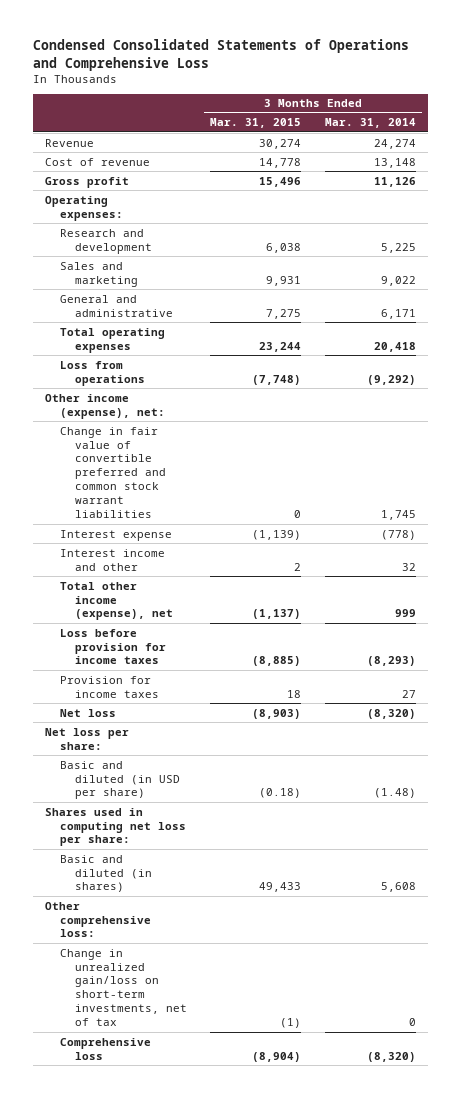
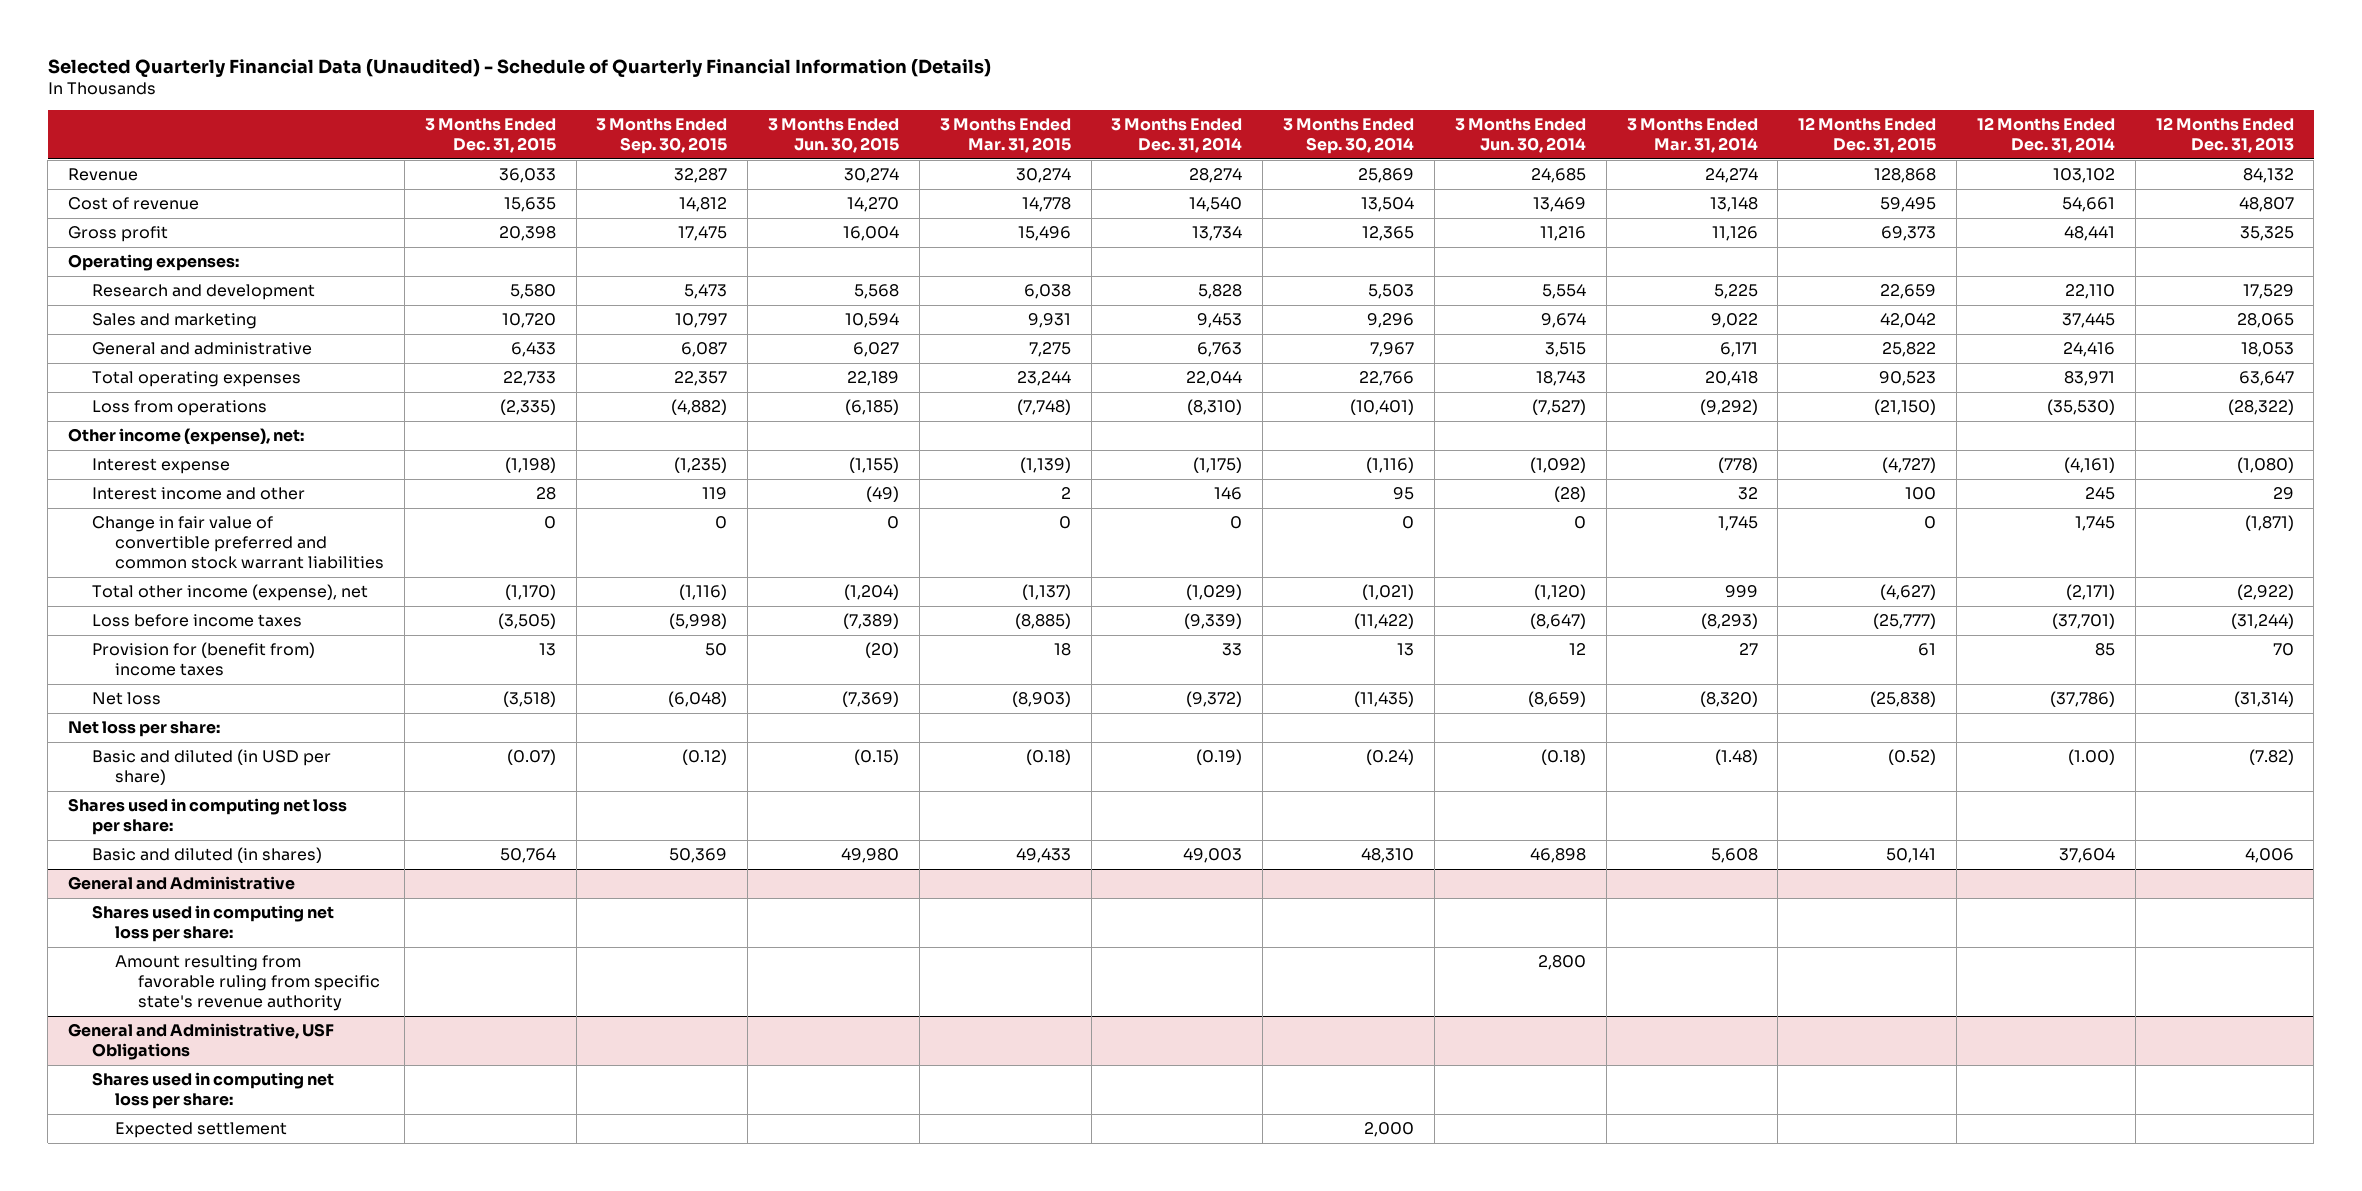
- Condensed Consolidated Statements of Operations and Comprehensive Loss
+ Selected Quarterly Financial Data (Unaudited) - Schedule of Quarterly Financial Information (Details)
- | 3 Months Ended Mar. 31, 2015 | 3 Months Ended Mar. 31, 2014
+ | 3 Months Ended Dec. 31, 2015 | 3 Months Ended Sep. 30, 2015 | 3 Months Ended Jun. 30, 2015 | 3 Months Ended Mar. 31, 2015 | 3 Months Ended Dec. 31, 2014 | 3 Months Ended Sep. 30, 2014 | 3 Months Ended Jun. 30, 2014 | 3 Months Ended Mar. 31, 2014 | 12 Months Ended Dec. 31, 2015 | 12 Months Ended Dec. 31, 2014 | 12 Months Ended Dec. 31, 2013
moved down: Change in fair value of convertible preferred and common stock warrant liabilities | 0 | 0 | 0 | 0 | 0 | 0 | 0 | 1,745 | 0 | 1,745 | (1,871)
- Loss before provision for income taxes | (8,885) | (8,293)
- Provision for income taxes | 18 | 27
+ Loss before income taxes | (3,505) | (5,998) | (7,389) | (8,885) | (9,339) | (11,422) | (8,647) | (8,293) | (25,777) | (37,701) | (31,244)
+ Provision for (benefit from) income taxes | 13 | 50 | (20) | 18 | 33 | 13 | 12 | 27 | 61 | 85 | 70
- Other comprehensive loss:
- Change in unrealized gain/loss on short-term investments, net of tax | (1) | 0
- Comprehensive loss | (8,904) | (8,320)
+ General and Administrative
+ Shares used in computing net loss per share:
+ Amount resulting from favorable ruling from specific state's revenue authority | | | | | | | 2,800 | | | |
+ General and Administrative, USF Obligations
+ Shares used in computing net loss per share:
+ Expected settlement | | | | | | 2,000 | | | | |

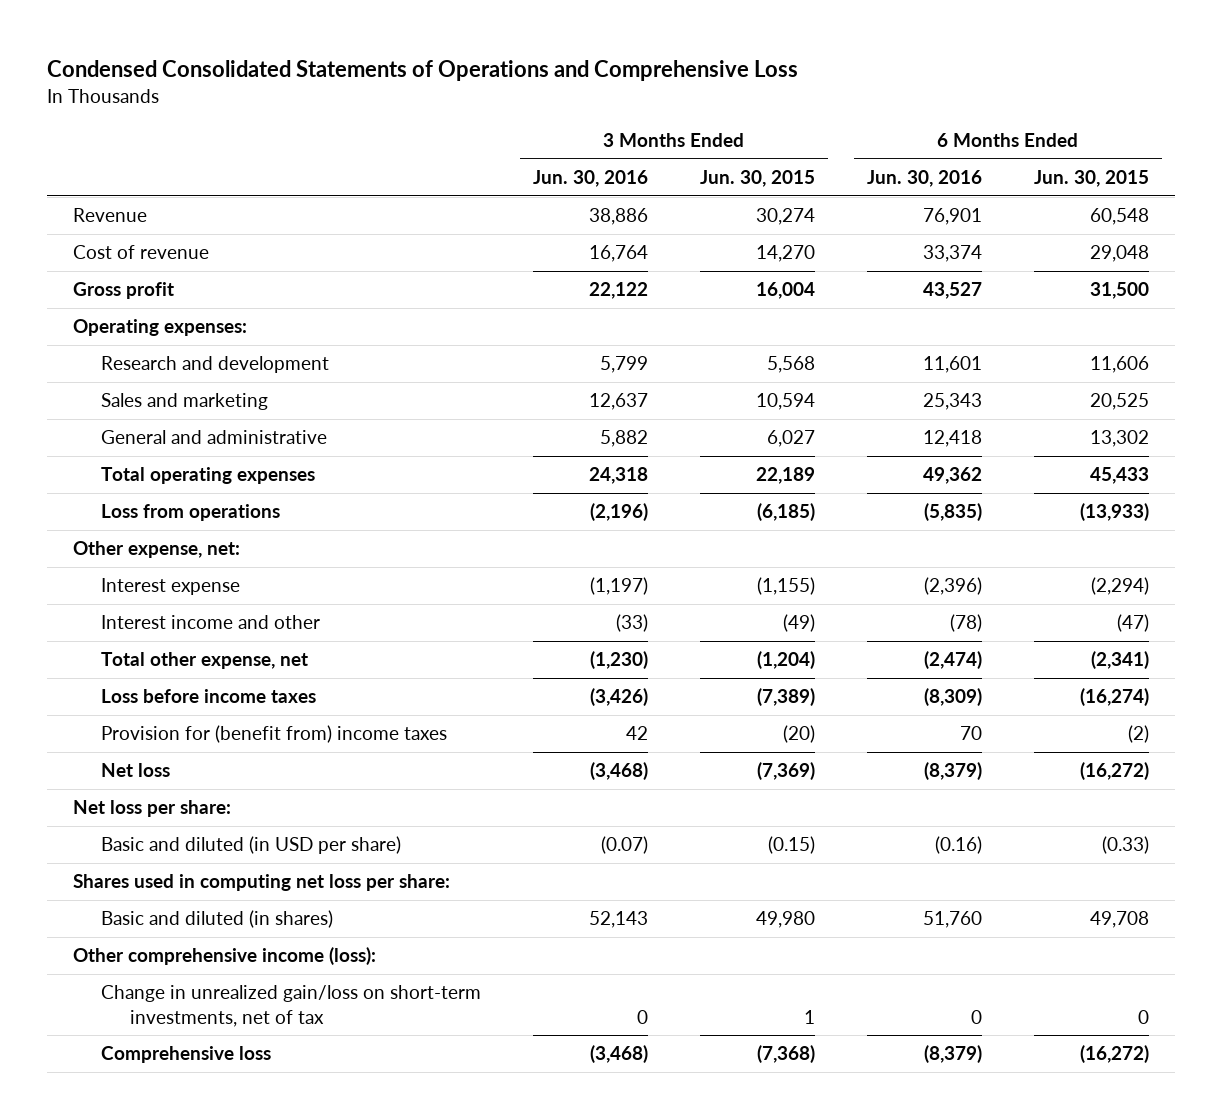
- Selected Quarterly Financial Data (Unaudited) - Schedule of Quarterly Financial Information (Details)
+ Condensed Consolidated Statements of Operations and Comprehensive Loss
- | 3 Months Ended Dec. 31, 2015 | 3 Months Ended Sep. 30, 2015 | 3 Months Ended Jun. 30, 2015 | 3 Months Ended Mar. 31, 2015 | 3 Months Ended Dec. 31, 2014 | 3 Months Ended Sep. 30, 2014 | 3 Months Ended Jun. 30, 2014 | 3 Months Ended Mar. 31, 2014 | 12 Months Ended Dec. 31, 2015 | 12 Months Ended Dec. 31, 2014 | 12 Months Ended Dec. 31, 2013
+ | 3 Months Ended Jun. 30, 2016 | 3 Months Ended Jun. 30, 2015 | 6 Months Ended Jun. 30, 2016 | 6 Months Ended Jun. 30, 2015
- Other income (expense), net:
+ Other expense, net:
- Change in fair value of convertible preferred and common stock warrant liabilities | 0 | 0 | 0 | 0 | 0 | 0 | 0 | 1,745 | 0 | 1,745 | (1,871)
- Total other income (expense), net | (1,170) | (1,116) | (1,204) | (1,137) | (1,029) | (1,021) | (1,120) | 999 | (4,627) | (2,171) | (2,922)
+ Total other expense, net | (1,230) | (1,204) | (2,474) | (2,341)
- General and Administrative
- Shares used in computing net loss per share:
- Amount resulting from favorable ruling from specific state's revenue authority | | | | | | | 2,800 | | | |
- General and Administrative, USF Obligations
- Shares used in computing net loss per share:
- Expected settlement | | | | | | 2,000 | | | | |
+ Other comprehensive income (loss):
+ Change in unrealized gain/loss on short-term investments, net of tax | 0 | 1 | 0 | 0
+ Comprehensive loss | (3,468) | (7,368) | (8,379) | (16,272)

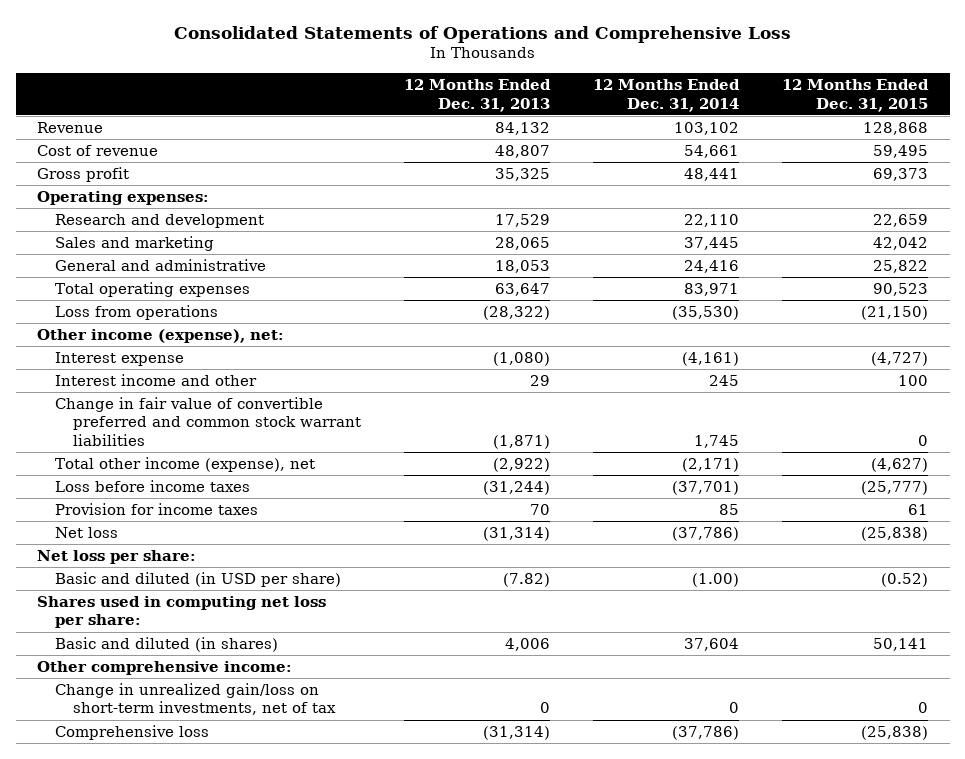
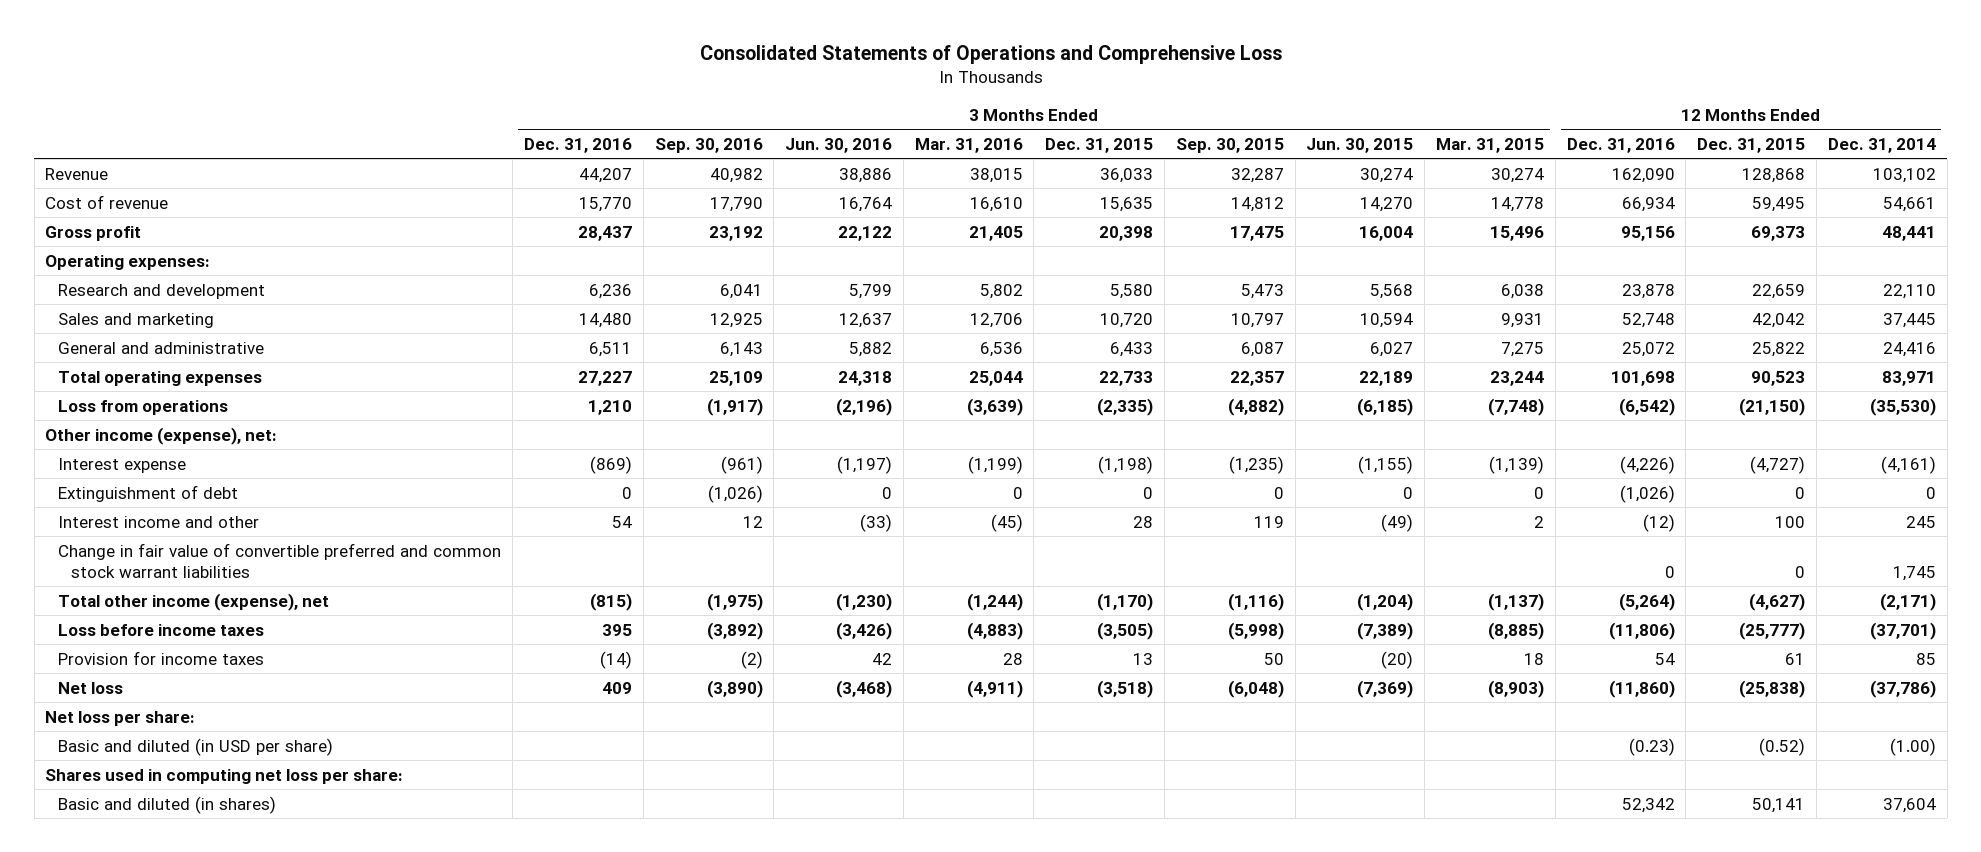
- | 12 Months Ended Dec. 31, 2013 | 12 Months Ended Dec. 31, 2014 | 12 Months Ended Dec. 31, 2015
+ | 3 Months Ended Dec. 31, 2016 | 3 Months Ended Sep. 30, 2016 | 3 Months Ended Jun. 30, 2016 | 3 Months Ended Mar. 31, 2016 | 3 Months Ended Dec. 31, 2015 | 3 Months Ended Sep. 30, 2015 | 3 Months Ended Jun. 30, 2015 | 3 Months Ended Mar. 31, 2015 | 12 Months Ended Dec. 31, 2016 | 12 Months Ended Dec. 31, 2015 | 12 Months Ended Dec. 31, 2014
+ Extinguishment of debt | 0 | (1,026) | 0 | 0 | 0 | 0 | 0 | 0 | (1,026) | 0 | 0
- Other comprehensive income:
- Change in unrealized gain/loss on short-term investments, net of tax | 0 | 0 | 0
- Comprehensive loss | (31,314) | (37,786) | (25,838)

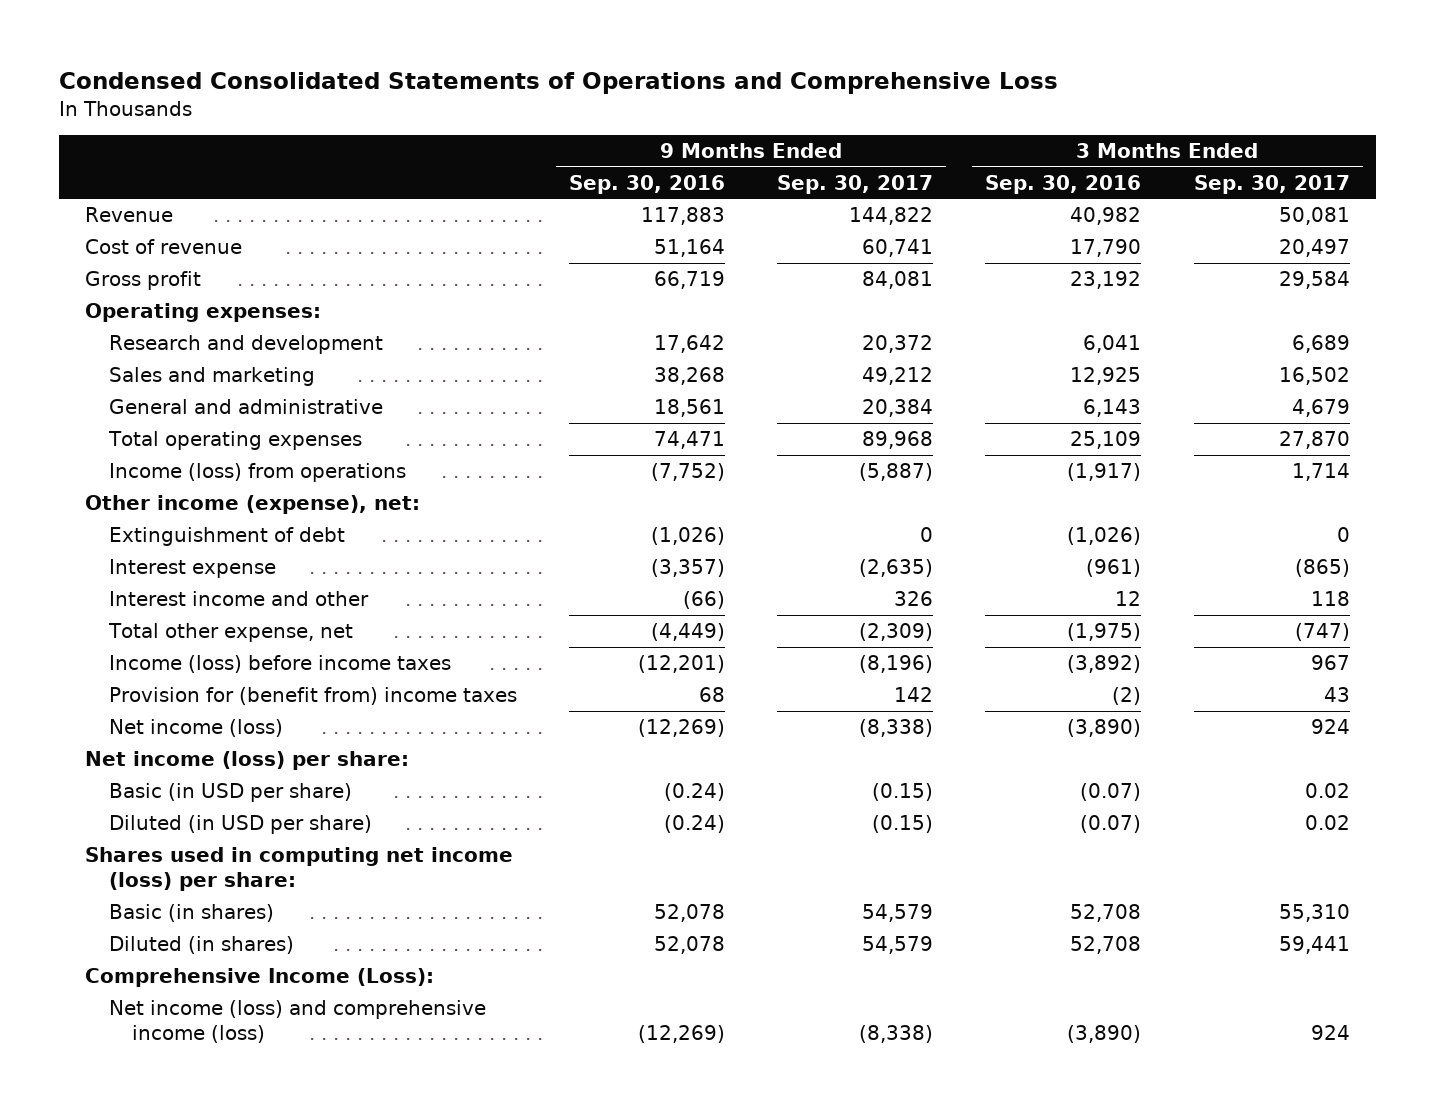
- Consolidated Statements of Operations and Comprehensive Loss
+ Condensed Consolidated Statements of Operations and Comprehensive Loss
- | 3 Months Ended Dec. 31, 2016 | 3 Months Ended Sep. 30, 2016 | 3 Months Ended Jun. 30, 2016 | 3 Months Ended Mar. 31, 2016 | 3 Months Ended Dec. 31, 2015 | 3 Months Ended Sep. 30, 2015 | 3 Months Ended Jun. 30, 2015 | 3 Months Ended Mar. 31, 2015 | 12 Months Ended Dec. 31, 2016 | 12 Months Ended Dec. 31, 2015 | 12 Months Ended Dec. 31, 2014
+ | 9 Months Ended Sep. 30, 2016 | 9 Months Ended Sep. 30, 2017 | 3 Months Ended Sep. 30, 2016 | 3 Months Ended Sep. 30, 2017
- Loss from operations | 1,210 | (1,917) | (2,196) | (3,639) | (2,335) | (4,882) | (6,185) | (7,748) | (6,542) | (21,150) | (35,530)
+ Income (loss) from operations | (7,752) | (5,887) | (1,917) | 1,714
moved down: Interest expense | (3,357) | (2,635) | (961) | (865)
- Change in fair value of convertible preferred and common stock warrant liabilities | | | | | | | | | 0 | 0 | 1,745
- Total other income (expense), net | (815) | (1,975) | (1,230) | (1,244) | (1,170) | (1,116) | (1,204) | (1,137) | (5,264) | (4,627) | (2,171)
- Loss before income taxes | 395 | (3,892) | (3,426) | (4,883) | (3,505) | (5,998) | (7,389) | (8,885) | (11,806) | (25,777) | (37,701)
- Provision for income taxes | (14) | (2) | 42 | 28 | 13 | 50 | (20) | 18 | 54 | 61 | 85
- Net loss | 409 | (3,890) | (3,468) | (4,911) | (3,518) | (6,048) | (7,369) | (8,903) | (11,860) | (25,838) | (37,786)
- Net loss per share:
- Basic and diluted (in USD per share) | | | | | | | | | (0.23) | (0.52) | (1.00)
- Shares used in computing net loss per share:
- Basic and diluted (in shares) | | | | | | | | | 52,342 | 50,141 | 37,604
+ Total other expense, net | (4,449) | (2,309) | (1,975) | (747)
+ Income (loss) before income taxes | (12,201) | (8,196) | (3,892) | 967
+ Provision for (benefit from) income taxes | 68 | 142 | (2) | 43
+ Net income (loss) | (12,269) | (8,338) | (3,890) | 924
+ Net income (loss) per share:
+ Basic (in USD per share) | (0.24) | (0.15) | (0.07) | 0.02
+ Diluted (in USD per share) | (0.24) | (0.15) | (0.07) | 0.02
+ Shares used in computing net income (loss) per share:
+ Basic (in shares) | 52,078 | 54,579 | 52,708 | 55,310
+ Diluted (in shares) | 52,078 | 54,579 | 52,708 | 59,441
+ Comprehensive Income (Loss):
+ Net income (loss) and comprehensive income (loss) | (12,269) | (8,338) | (3,890) | 924

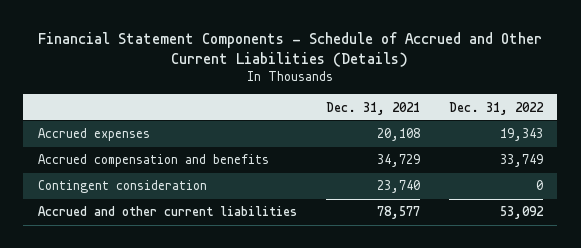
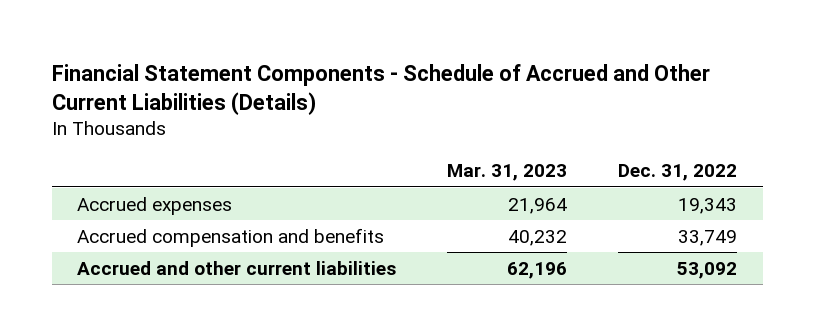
- | Dec. 31, 2021 | Dec. 31, 2022
+ | Mar. 31, 2023 | Dec. 31, 2022
- Contingent consideration | 23,740 | 0

